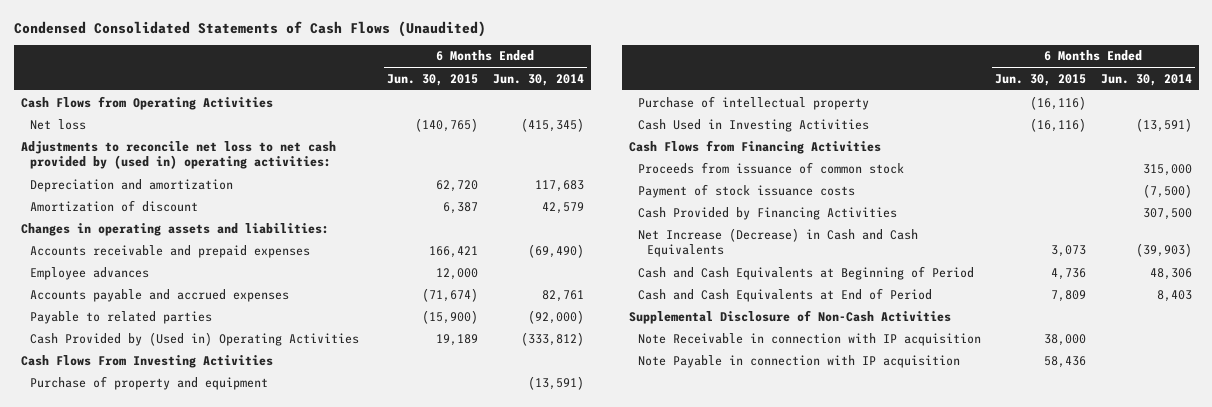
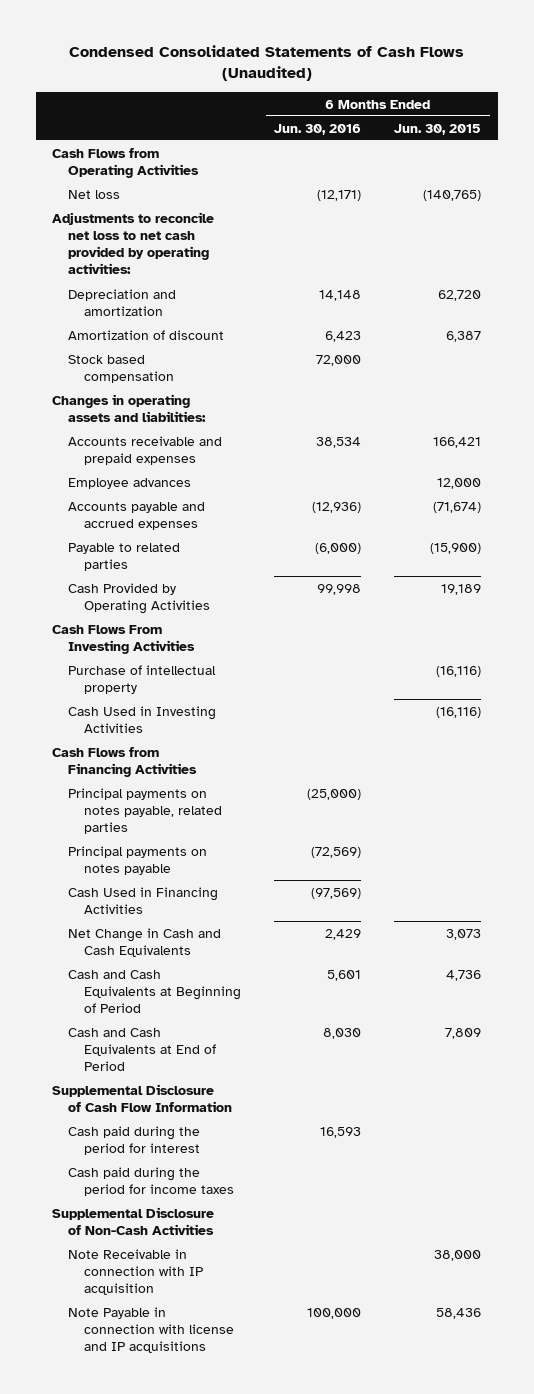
- | 6 Months Ended Jun. 30, 2015 | 6 Months Ended Jun. 30, 2014
+ | 6 Months Ended Jun. 30, 2016 | 6 Months Ended Jun. 30, 2015
- Adjustments to reconcile net loss to net cash provided by (used in) operating activities:
+ Adjustments to reconcile net loss to net cash provided by operating activities:
+ Stock based compensation | 72,000 |
- Cash Provided by (Used in) Operating Activities | 19,189 | (333,812)
+ Cash Provided by Operating Activities | 99,998 | 19,189
- Purchase of property and equipment | | (13,591)
- Proceeds from issuance of common stock | | 315,000
- Payment of stock issuance costs | | (7,500)
- Cash Provided by Financing Activities | | 307,500
- Net Increase (Decrease) in Cash and Cash Equivalents | 3,073 | (39,903)
+ Principal payments on notes payable, related parties | (25,000) |
+ Principal payments on notes payable | (72,569) |
+ Cash Used in Financing Activities | (97,569) |
+ Net Change in Cash and Cash Equivalents | 2,429 | 3,073
+ Supplemental Disclosure of Cash Flow Information
+ Cash paid during the period for interest | 16,593 |
+ Cash paid during the period for income taxes
- Note Payable in connection with IP acquisition | 58,436 |
+ Note Payable in connection with license and IP acquisitions | 100,000 | 58,436

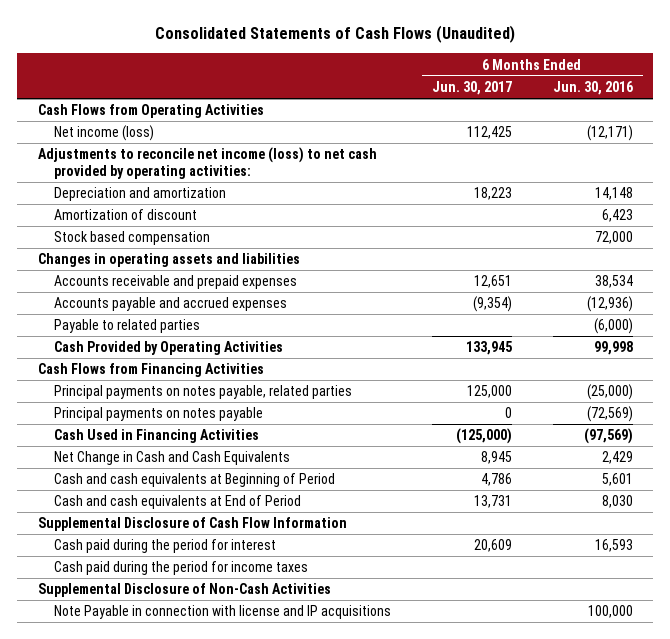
- Condensed Consolidated Statements of Cash Flows (Unaudited)
+ Consolidated Statements of Cash Flows (Unaudited)
- | 6 Months Ended Jun. 30, 2016 | 6 Months Ended Jun. 30, 2015
+ | 6 Months Ended Jun. 30, 2017 | 6 Months Ended Jun. 30, 2016
- Net loss | (12,171) | (140,765)
- Adjustments to reconcile net loss to net cash provided by operating activities:
+ Net income (loss) | 112,425 | (12,171)
+ Adjustments to reconcile net income (loss) to net cash provided by operating activities:
- Changes in operating assets and liabilities:
+ Changes in operating assets and liabilities
- Employee advances | | 12,000
- Cash Flows From Investing Activities
- Purchase of intellectual property | | (16,116)
- Cash Used in Investing Activities | | (16,116)
- Cash and Cash Equivalents at Beginning of Period | 5,601 | 4,736
- Cash and Cash Equivalents at End of Period | 8,030 | 7,809
+ Cash and cash equivalents at Beginning of Period | 4,786 | 5,601
+ Cash and cash equivalents at End of Period | 13,731 | 8,030
- Note Receivable in connection with IP acquisition | | 38,000

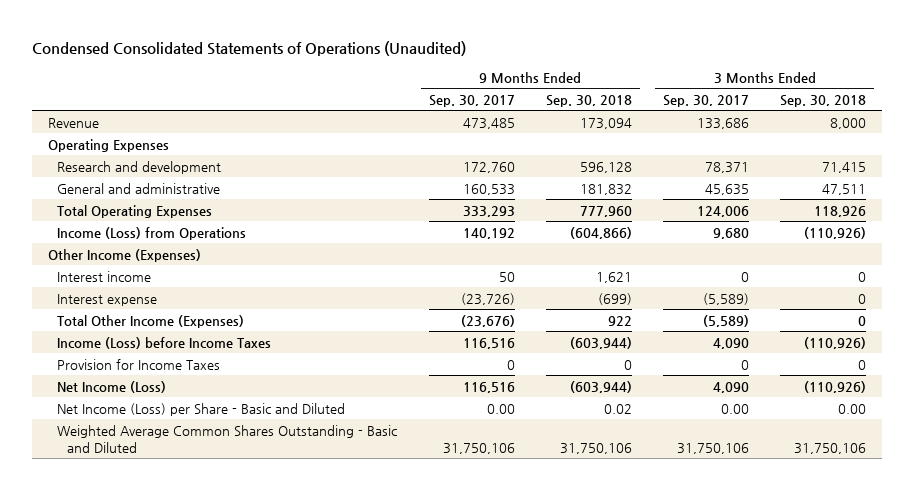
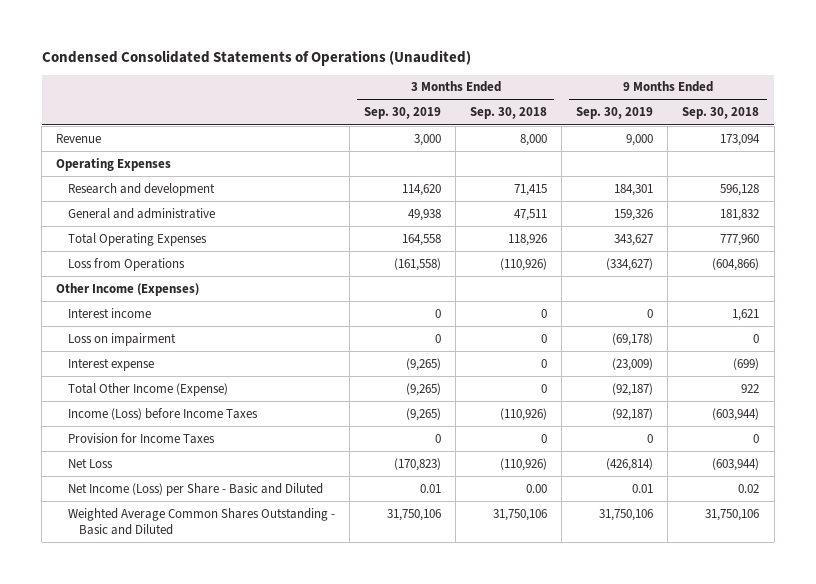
- | 9 Months Ended Sep. 30, 2017 | 9 Months Ended Sep. 30, 2018 | 3 Months Ended Sep. 30, 2017 | 3 Months Ended Sep. 30, 2018
+ | 3 Months Ended Sep. 30, 2019 | 3 Months Ended Sep. 30, 2018 | 9 Months Ended Sep. 30, 2019 | 9 Months Ended Sep. 30, 2018
- Income (Loss) from Operations | 140,192 | (604,866) | 9,680 | (110,926)
+ Loss from Operations | (161,558) | (110,926) | (334,627) | (604,866)
+ Loss on impairment | 0 | 0 | (69,178) | 0
- Total Other Income (Expenses) | (23,676) | 922 | (5,589) | 0
+ Total Other Income (Expense) | (9,265) | 0 | (92,187) | 922
- Net Income (Loss) | 116,516 | (603,944) | 4,090 | (110,926)
+ Net Loss | (170,823) | (110,926) | (426,814) | (603,944)

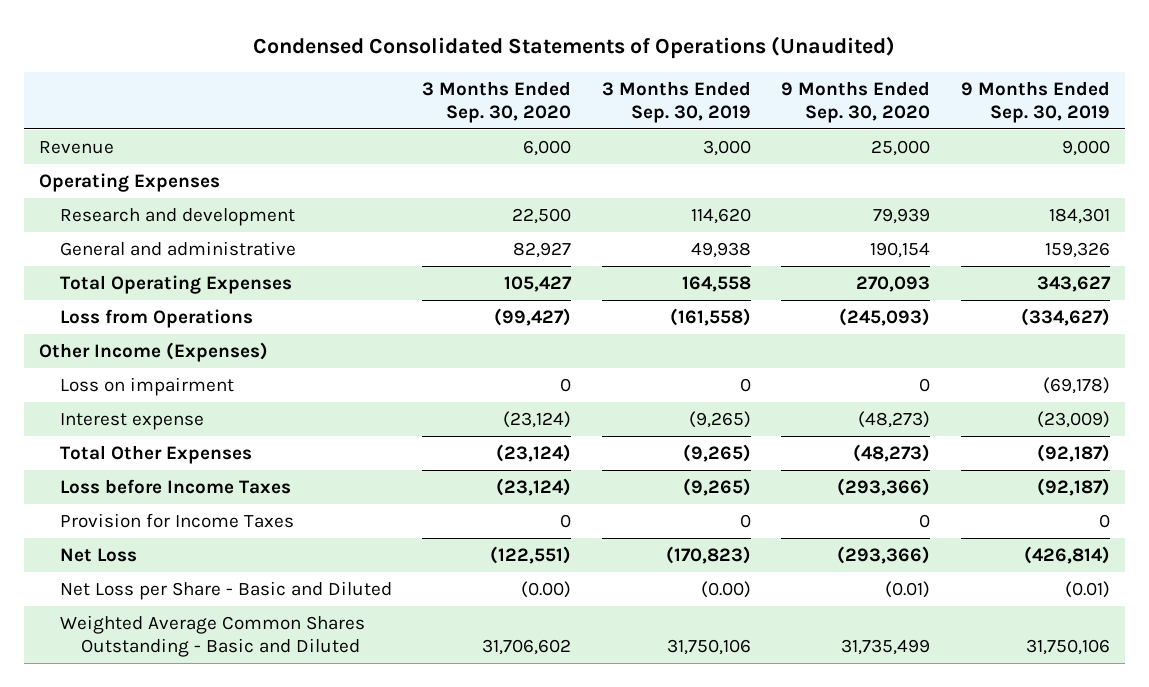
- | 3 Months Ended Sep. 30, 2019 | 3 Months Ended Sep. 30, 2018 | 9 Months Ended Sep. 30, 2019 | 9 Months Ended Sep. 30, 2018
+ | 3 Months Ended Sep. 30, 2020 | 3 Months Ended Sep. 30, 2019 | 9 Months Ended Sep. 30, 2020 | 9 Months Ended Sep. 30, 2019
- Interest income | 0 | 0 | 0 | 1,621
- Total Other Income (Expense) | (9,265) | 0 | (92,187) | 922
- Income (Loss) before Income Taxes | (9,265) | (110,926) | (92,187) | (603,944)
+ Total Other Expenses | (23,124) | (9,265) | (48,273) | (92,187)
+ Loss before Income Taxes | (23,124) | (9,265) | (293,366) | (92,187)
- Net Income (Loss) per Share - Basic and Diluted | 0.01 | 0.00 | 0.01 | 0.02
+ Net Loss per Share - Basic and Diluted | (0.00) | (0.00) | (0.01) | (0.01)

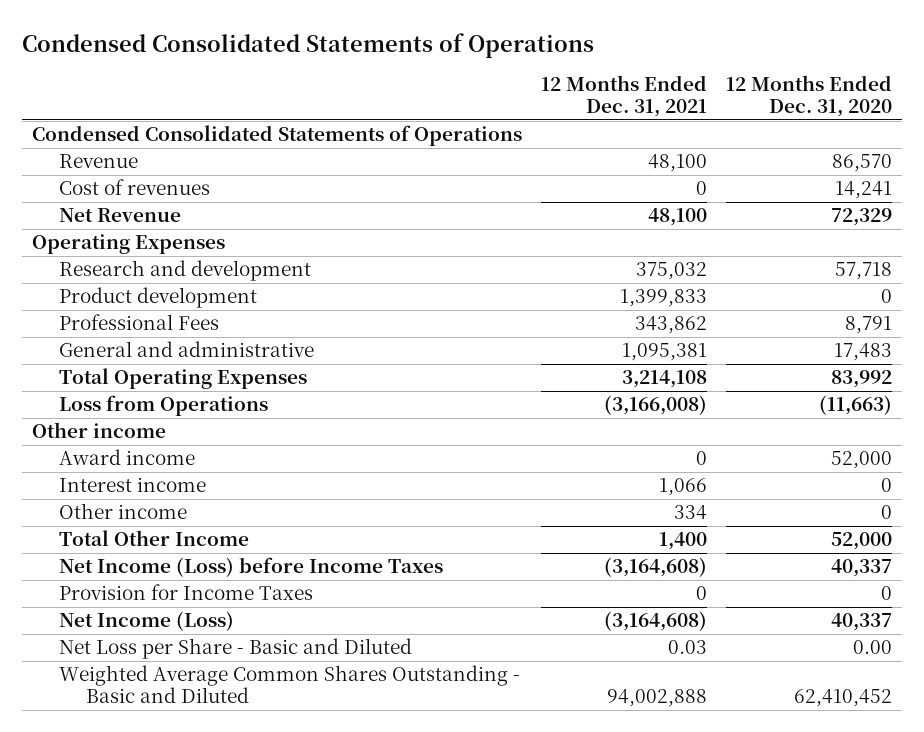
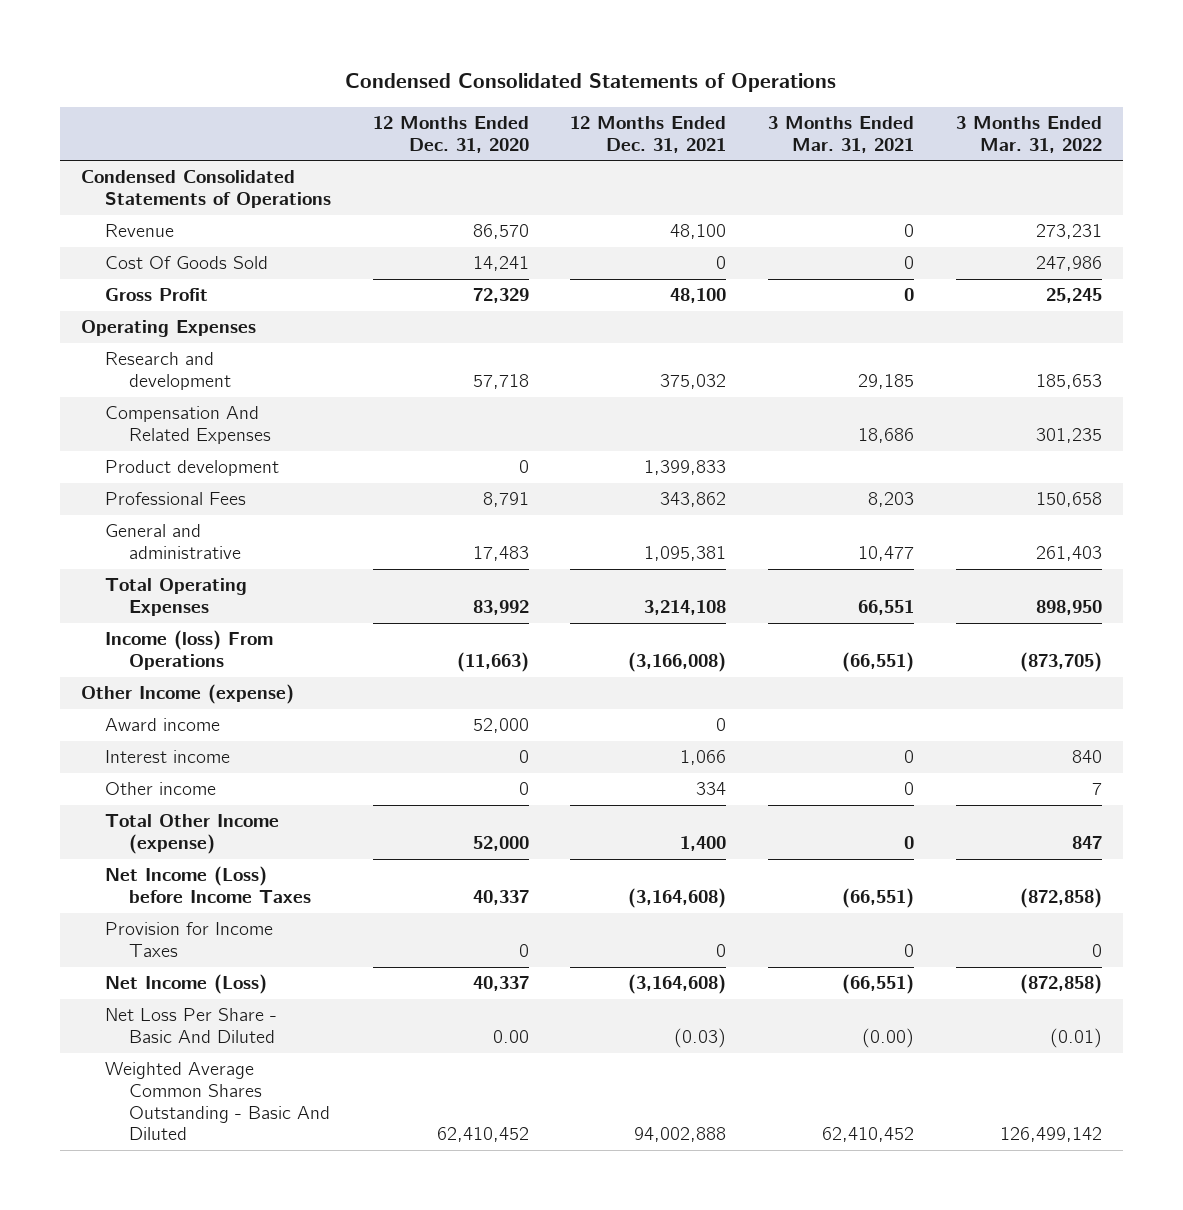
- | 12 Months Ended Dec. 31, 2021 | 12 Months Ended Dec. 31, 2020
+ | 12 Months Ended Dec. 31, 2020 | 12 Months Ended Dec. 31, 2021 | 3 Months Ended Mar. 31, 2021 | 3 Months Ended Mar. 31, 2022
- Cost of revenues | 0 | 14,241
- Net Revenue | 48,100 | 72,329
+ Cost Of Goods Sold | 14,241 | 0 | 0 | 247,986
+ Gross Profit | 72,329 | 48,100 | 0 | 25,245
+ Compensation And Related Expenses | | | 18,686 | 301,235
- Loss from Operations | (3,166,008) | (11,663)
- Other income
+ Income (loss) From Operations | (11,663) | (3,166,008) | (66,551) | (873,705)
+ Other Income (expense)
- Total Other Income | 1,400 | 52,000
+ Total Other Income (expense) | 52,000 | 1,400 | 0 | 847
- Net Loss per Share - Basic and Diluted | 0.03 | 0.00
- Weighted Average Common Shares Outstanding - Basic and Diluted | 94,002,888 | 62,410,452
+ Net Loss Per Share - Basic And Diluted | 0.00 | (0.03) | (0.00) | (0.01)
+ Weighted Average Common Shares Outstanding - Basic And Diluted | 62,410,452 | 94,002,888 | 62,410,452 | 126,499,142

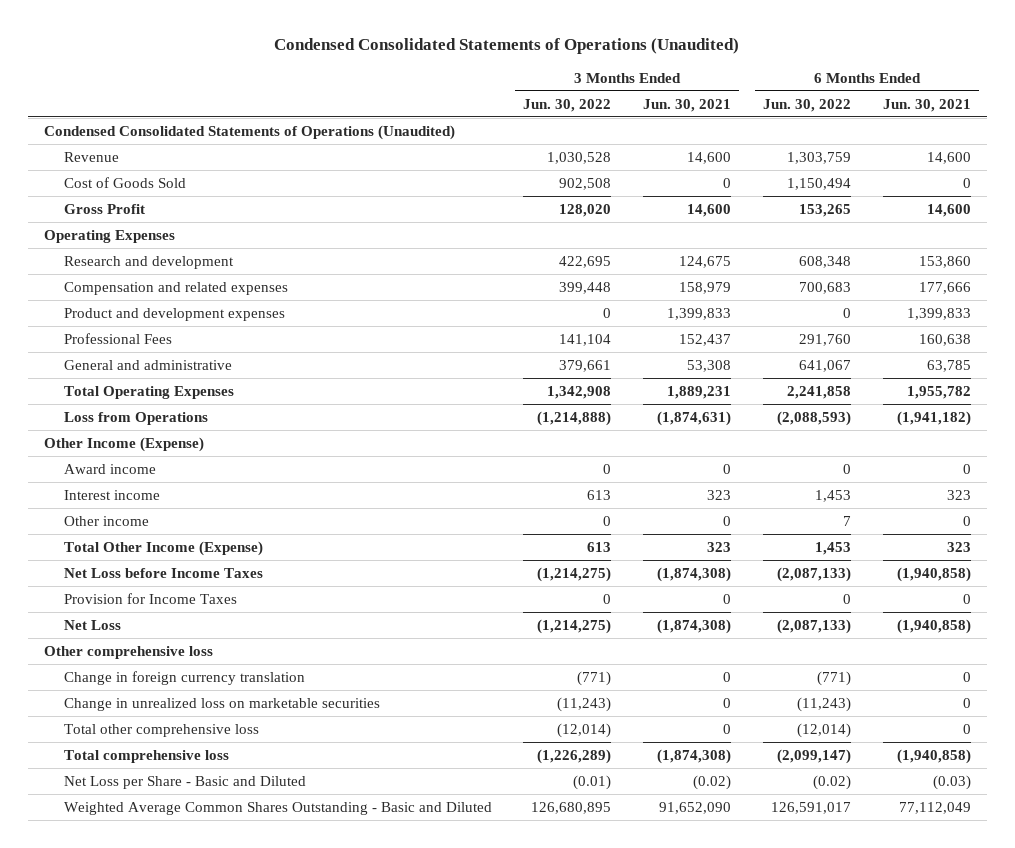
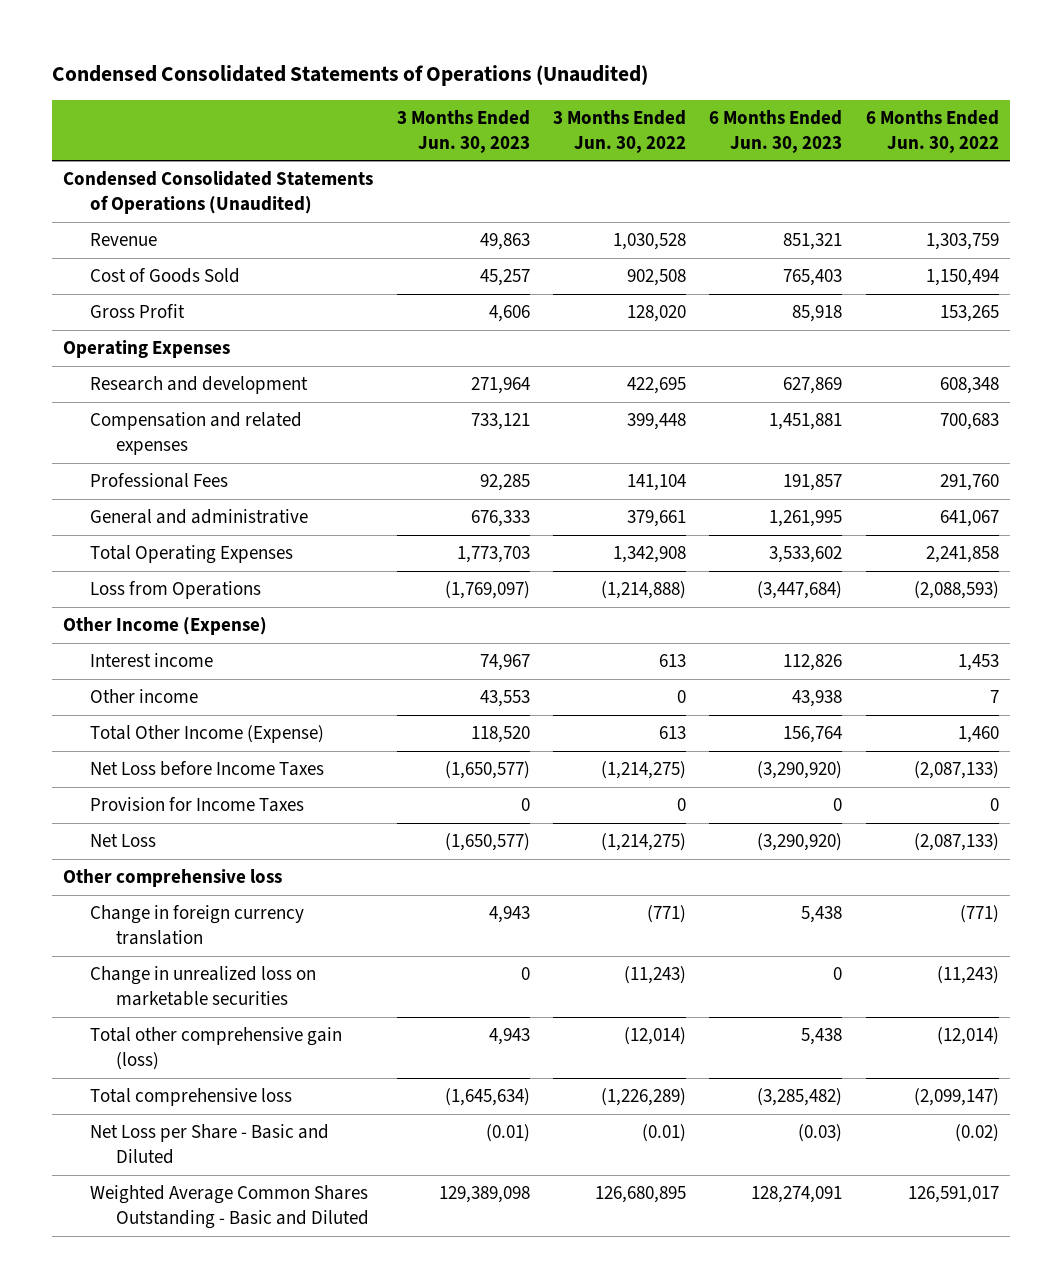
- | 3 Months Ended Jun. 30, 2022 | 3 Months Ended Jun. 30, 2021 | 6 Months Ended Jun. 30, 2022 | 6 Months Ended Jun. 30, 2021
+ | 3 Months Ended Jun. 30, 2023 | 3 Months Ended Jun. 30, 2022 | 6 Months Ended Jun. 30, 2023 | 6 Months Ended Jun. 30, 2022
- Product and development expenses | 0 | 1,399,833 | 0 | 1,399,833
- Award income | 0 | 0 | 0 | 0
- Total Other Income (Expense) | 613 | 323 | 1,453 | 323
+ Total Other Income (Expense) | 118,520 | 613 | 156,764 | 1,460
- Total other comprehensive loss | (12,014) | 0 | (12,014) | 0
+ Total other comprehensive gain (loss) | 4,943 | (12,014) | 5,438 | (12,014)

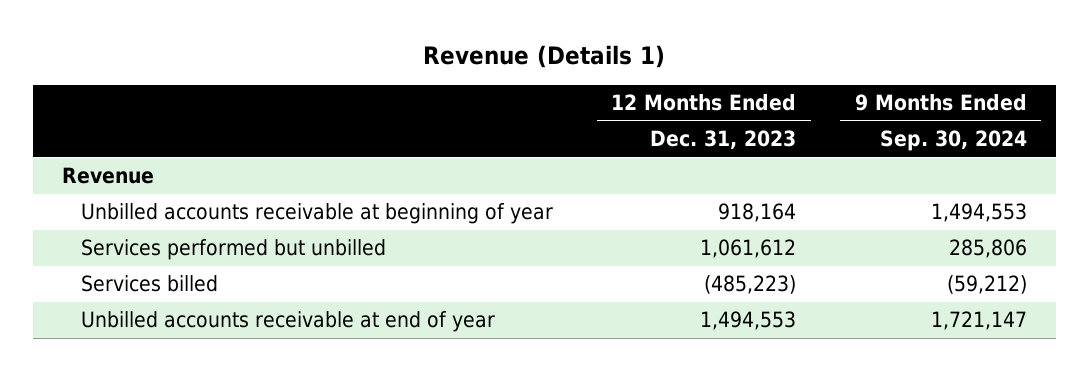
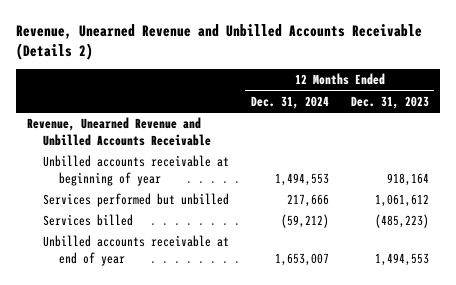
- Revenue (Details 1)
+ Revenue, Unearned Revenue and Unbilled Accounts Receivable (Details 2)
- | 12 Months Ended Dec. 31, 2023 | 9 Months Ended Sep. 30, 2024
+ | 12 Months Ended Dec. 31, 2024 | 12 Months Ended Dec. 31, 2023
- Revenue
+ Revenue, Unearned Revenue and Unbilled Accounts Receivable

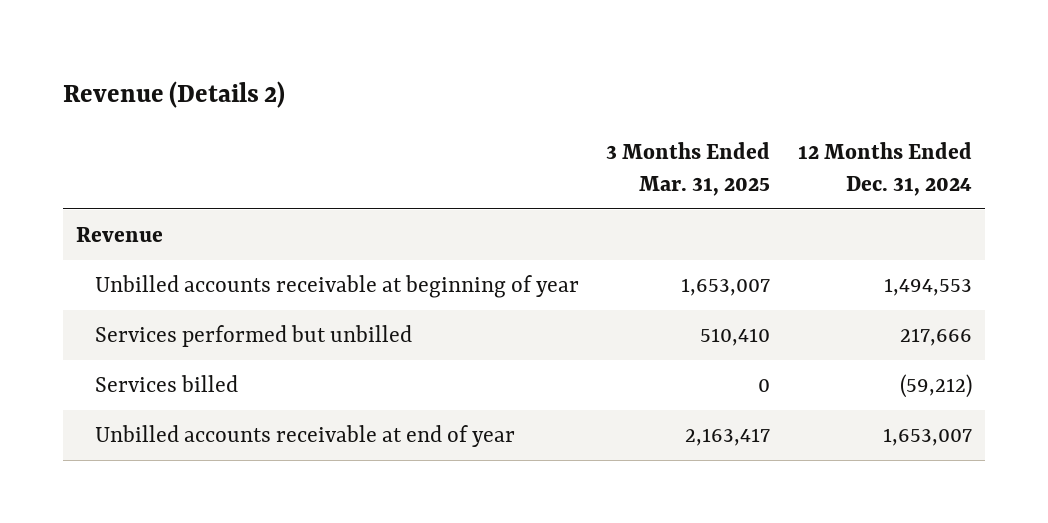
- Revenue, Unearned Revenue and Unbilled Accounts Receivable (Details 2)
+ Revenue (Details 2)
- | 12 Months Ended Dec. 31, 2024 | 12 Months Ended Dec. 31, 2023
+ | 3 Months Ended Mar. 31, 2025 | 12 Months Ended Dec. 31, 2024
- Revenue, Unearned Revenue and Unbilled Accounts Receivable
+ Revenue

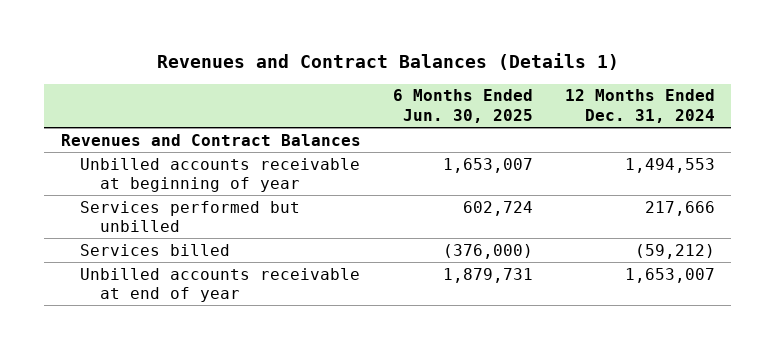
- Revenue (Details 2)
+ Revenues and Contract Balances (Details 1)
- | 3 Months Ended Mar. 31, 2025 | 12 Months Ended Dec. 31, 2024
+ | 6 Months Ended Jun. 30, 2025 | 12 Months Ended Dec. 31, 2024
- Revenue
+ Revenues and Contract Balances

